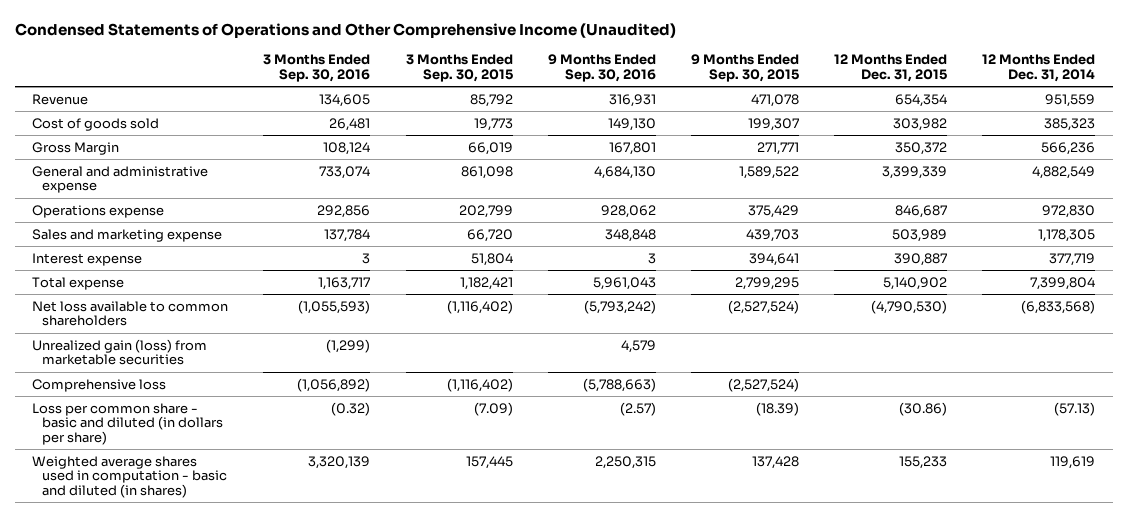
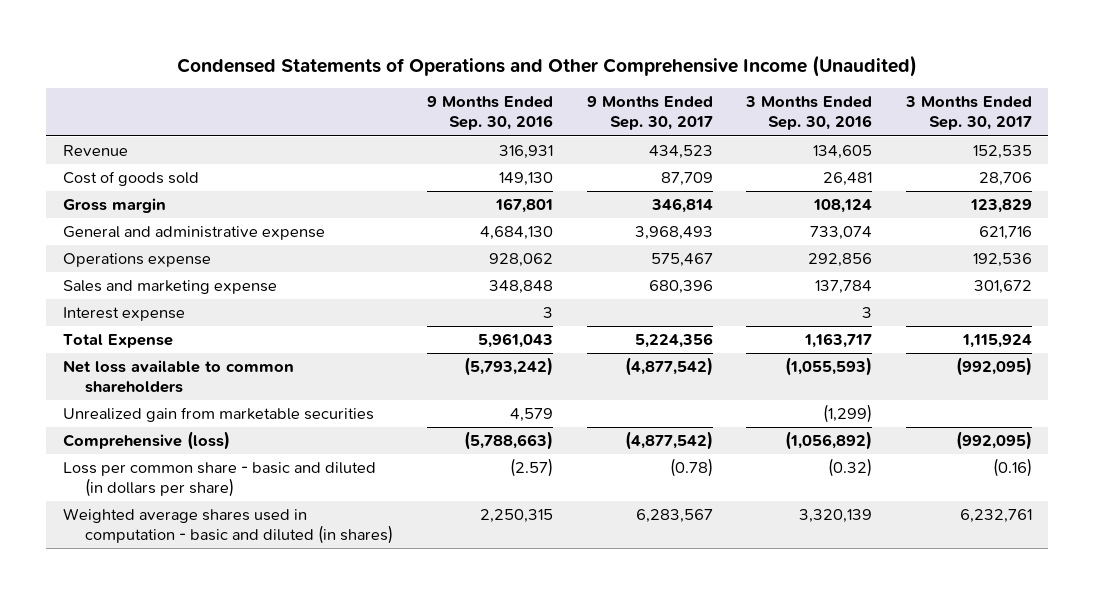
- | 3 Months Ended Sep. 30, 2016 | 3 Months Ended Sep. 30, 2015 | 9 Months Ended Sep. 30, 2016 | 9 Months Ended Sep. 30, 2015 | 12 Months Ended Dec. 31, 2015 | 12 Months Ended Dec. 31, 2014
+ | 9 Months Ended Sep. 30, 2016 | 9 Months Ended Sep. 30, 2017 | 3 Months Ended Sep. 30, 2016 | 3 Months Ended Sep. 30, 2017
- Gross Margin | 108,124 | 66,019 | 167,801 | 271,771 | 350,372 | 566,236
+ Gross margin | 167,801 | 346,814 | 108,124 | 123,829
- Total expense | 1,163,717 | 1,182,421 | 5,961,043 | 2,799,295 | 5,140,902 | 7,399,804
+ Total Expense | 5,961,043 | 5,224,356 | 1,163,717 | 1,115,924
- Unrealized gain (loss) from marketable securities | (1,299) | | 4,579 | | |
- Comprehensive loss | (1,056,892) | (1,116,402) | (5,788,663) | (2,527,524) | |
+ Unrealized gain from marketable securities | 4,579 | | (1,299) |
+ Comprehensive (loss) | (5,788,663) | (4,877,542) | (1,056,892) | (992,095)

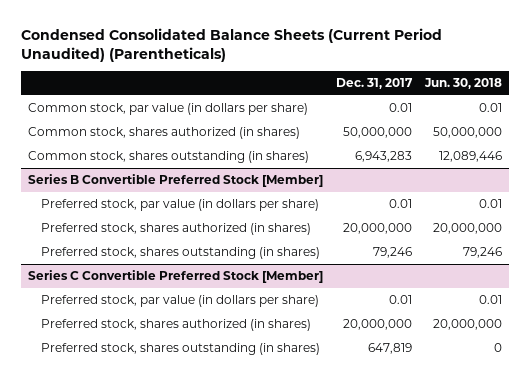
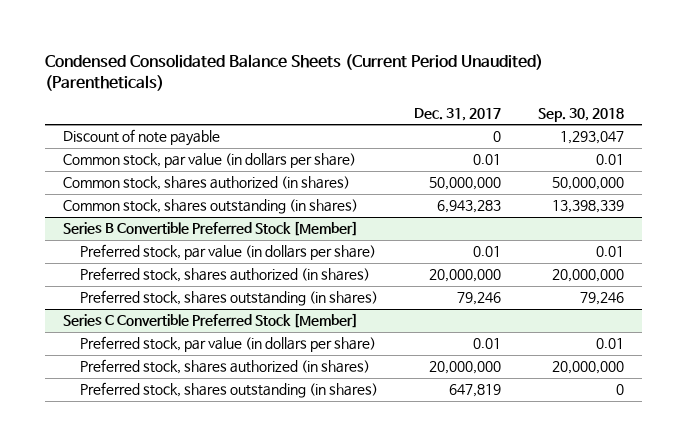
- | Dec. 31, 2017 | Jun. 30, 2018
+ | Dec. 31, 2017 | Sep. 30, 2018
+ Discount of note payable | 0 | 1,293,047

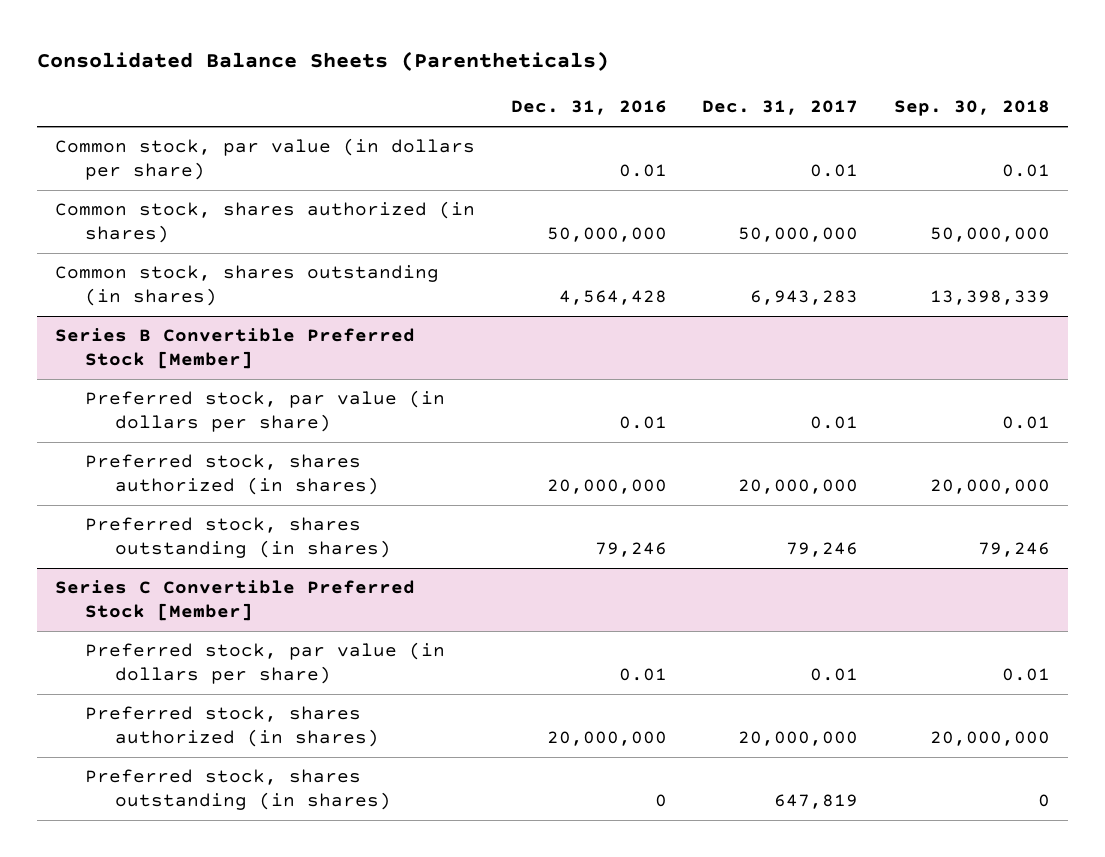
- Condensed Consolidated Balance Sheets (Current Period Unaudited) (Parentheticals)
+ Consolidated Balance Sheets (Parentheticals)
- | Dec. 31, 2017 | Sep. 30, 2018
+ | Dec. 31, 2016 | Dec. 31, 2017 | Sep. 30, 2018
- Discount of note payable | 0 | 1,293,047

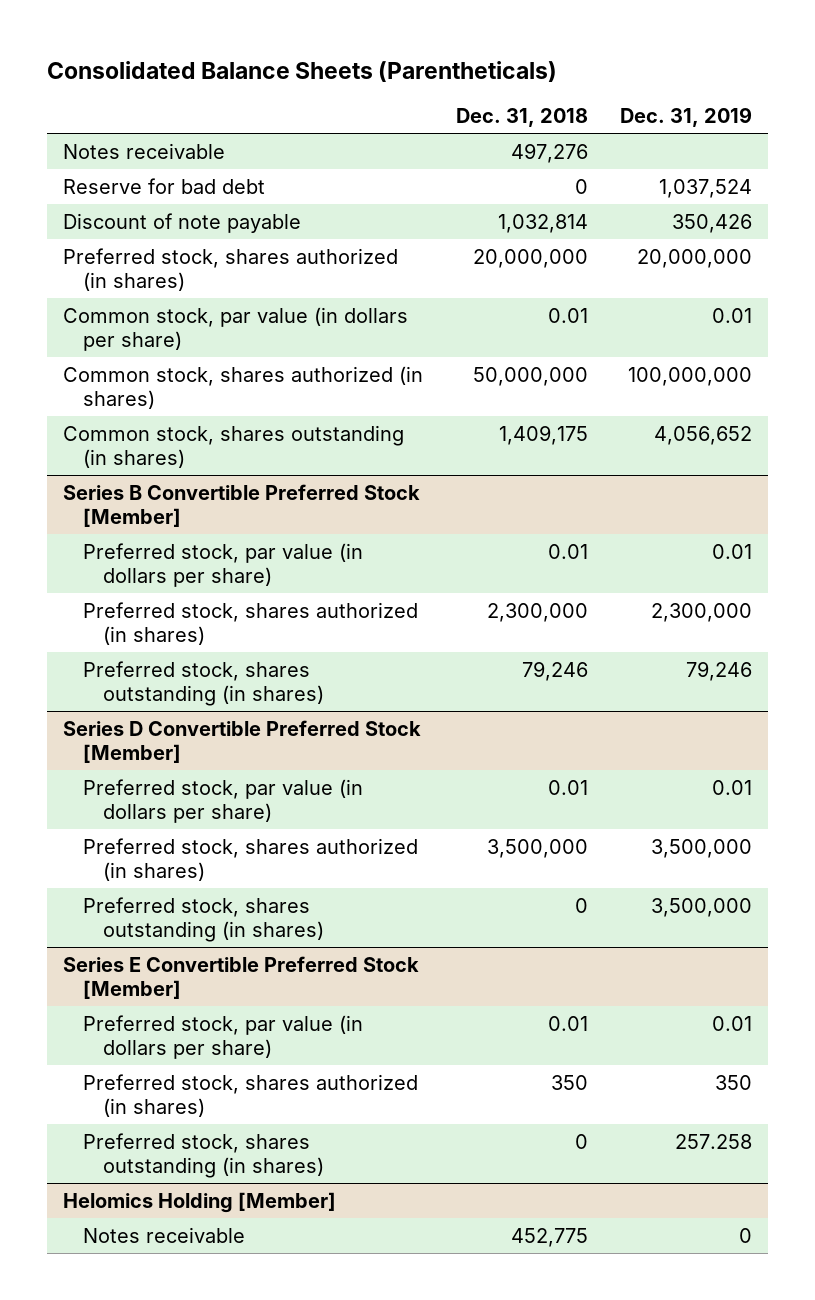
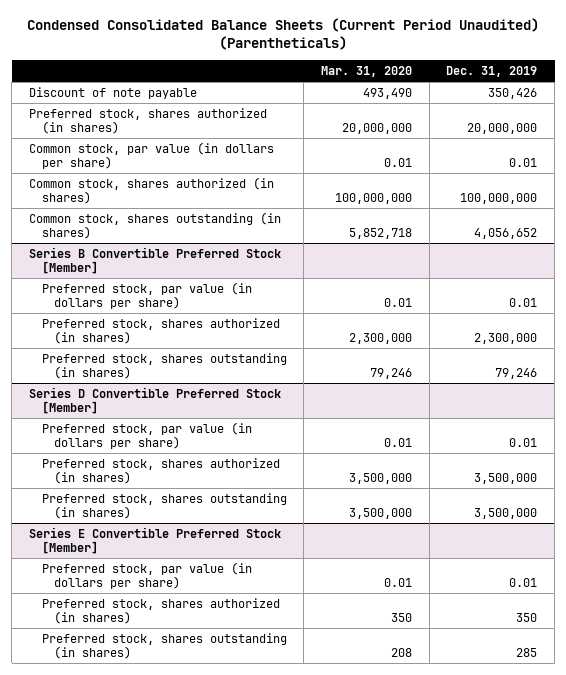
- Consolidated Balance Sheets (Parentheticals)
+ Condensed Consolidated Balance Sheets (Current Period Unaudited) (Parentheticals)
- | Dec. 31, 2018 | Dec. 31, 2019
+ | Mar. 31, 2020 | Dec. 31, 2019
- Notes receivable | 497,276 |
- Reserve for bad debt | 0 | 1,037,524
@ Series E Convertible Preferred Stock [Member]
- Preferred stock, shares outstanding (in shares) | 0 | 257.258
- Helomics Holding [Member]
- Notes receivable | 452,775 | 0
@ Series E Convertible Preferred Stock [Member]
+ Preferred stock, shares outstanding (in shares) | 208 | 285

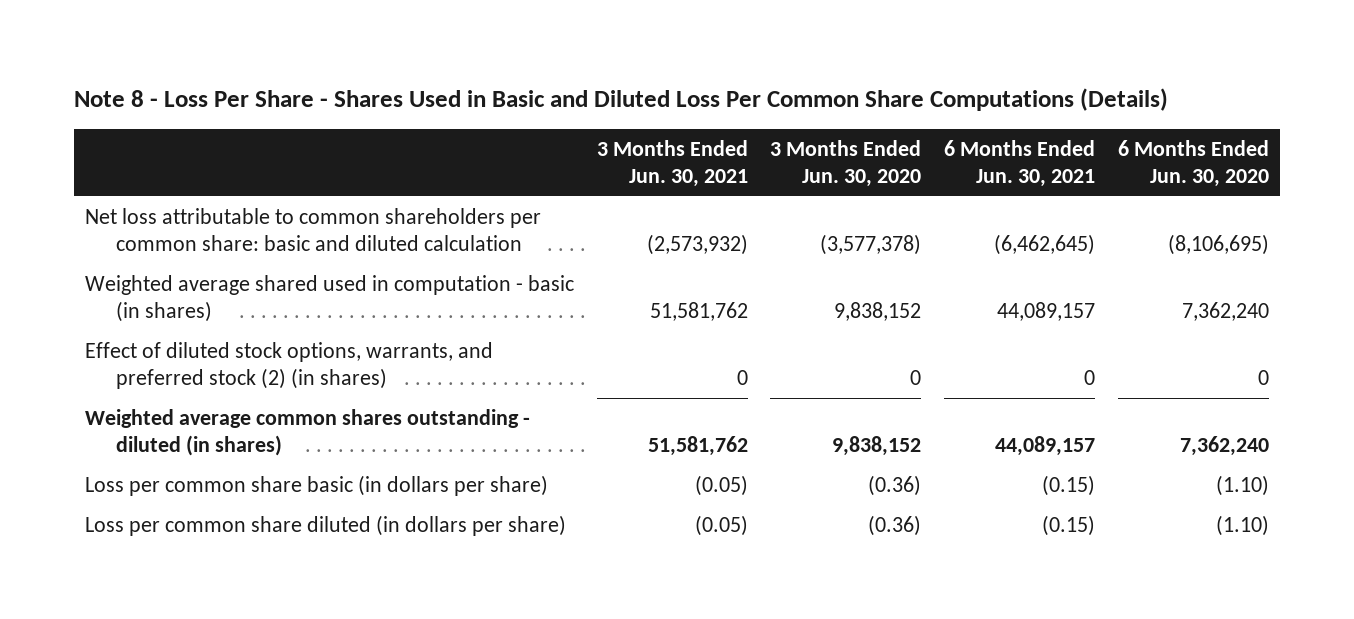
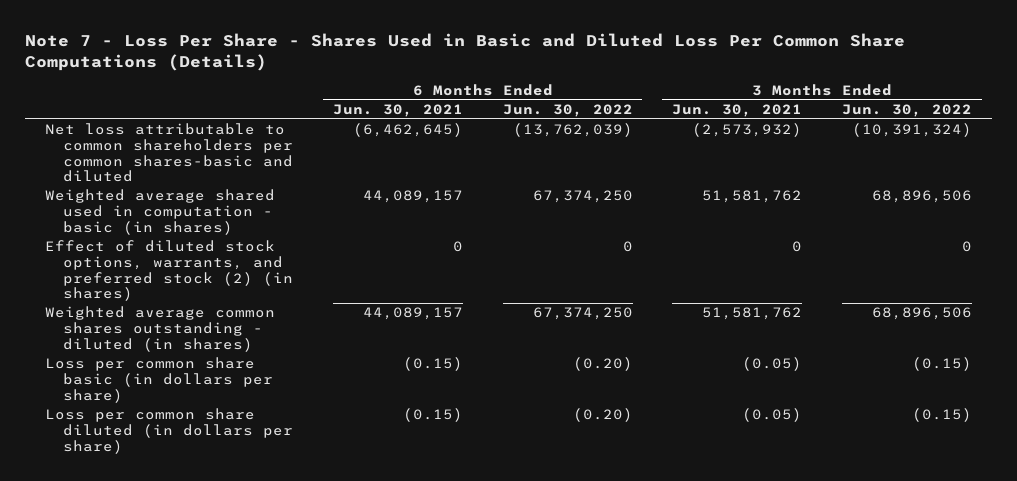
- Note 8 - Loss Per Share - Shares Used in Basic and Diluted Loss Per Common Share Computations (Details)
+ Note 7 - Loss Per Share - Shares Used in Basic and Diluted Loss Per Common Share Computations (Details)
- | 3 Months Ended Jun. 30, 2021 | 3 Months Ended Jun. 30, 2020 | 6 Months Ended Jun. 30, 2021 | 6 Months Ended Jun. 30, 2020
+ | 6 Months Ended Jun. 30, 2021 | 6 Months Ended Jun. 30, 2022 | 3 Months Ended Jun. 30, 2021 | 3 Months Ended Jun. 30, 2022
- Net loss attributable to common shareholders per common share: basic and diluted calculation | (2,573,932) | (3,577,378) | (6,462,645) | (8,106,695)
+ Net loss attributable to common shareholders per common shares-basic and diluted | (6,462,645) | (13,762,039) | (2,573,932) | (10,391,324)

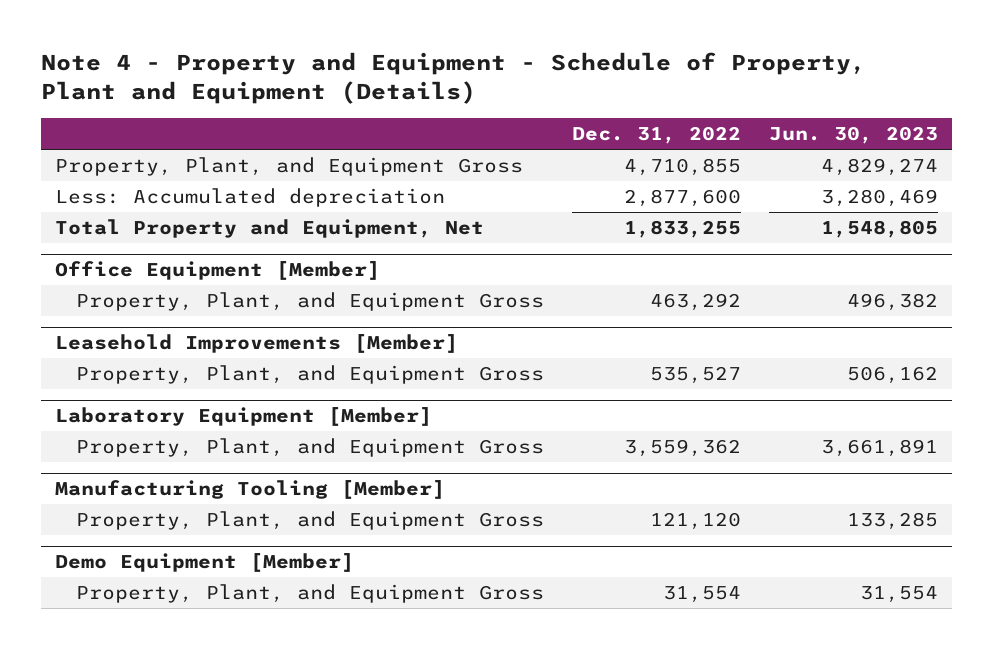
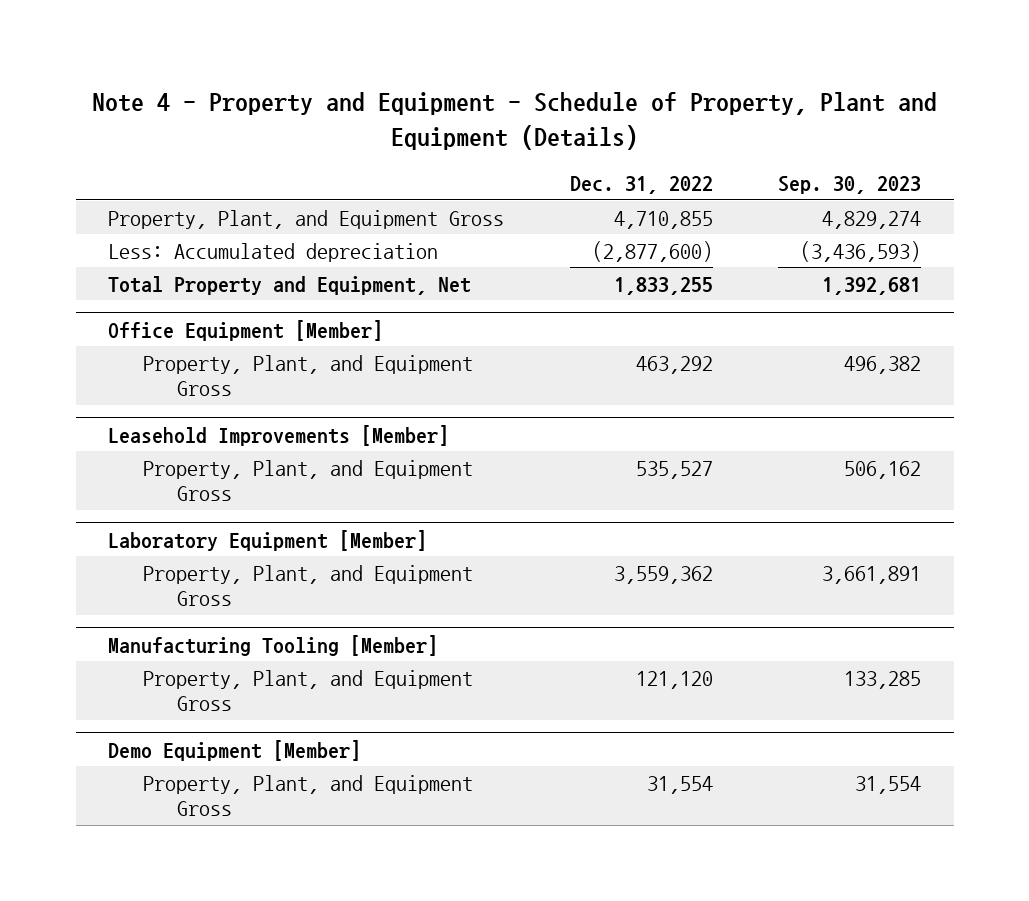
- | Dec. 31, 2022 | Jun. 30, 2023
+ | Dec. 31, 2022 | Sep. 30, 2023
- Less: Accumulated depreciation | 2,877,600 | 3,280,469
+ Less: Accumulated depreciation | (2,877,600) | (3,436,593)

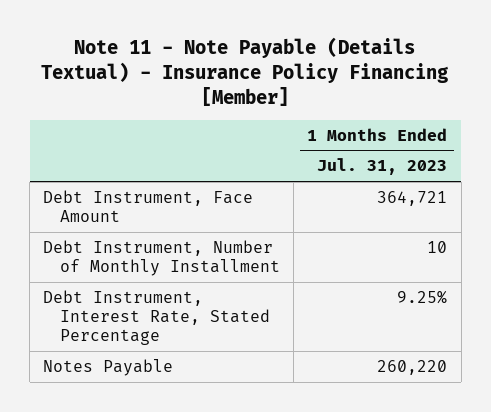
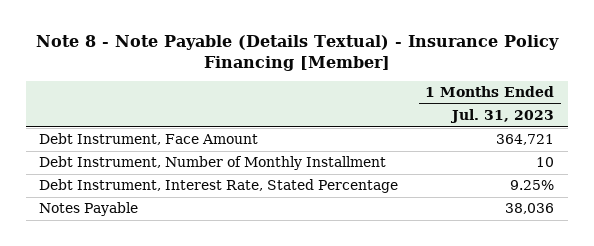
- Note 11 - Note Payable (Details Textual) - Insurance Policy Financing [Member]
+ Note 8 - Note Payable (Details Textual) - Insurance Policy Financing [Member]
- Notes Payable | 260,220
+ Notes Payable | 38,036

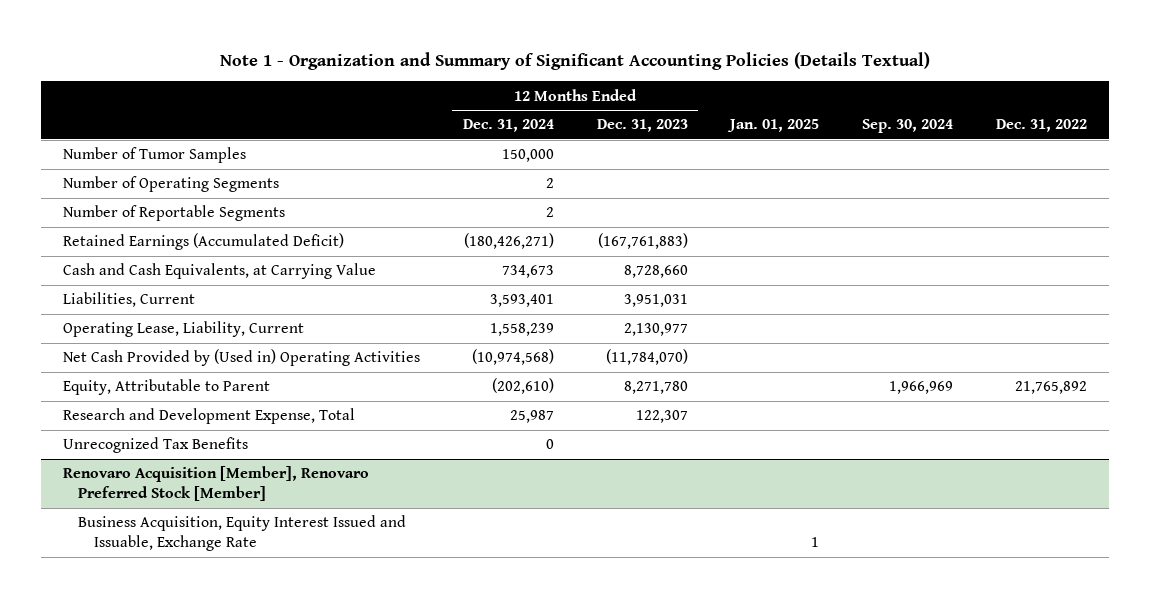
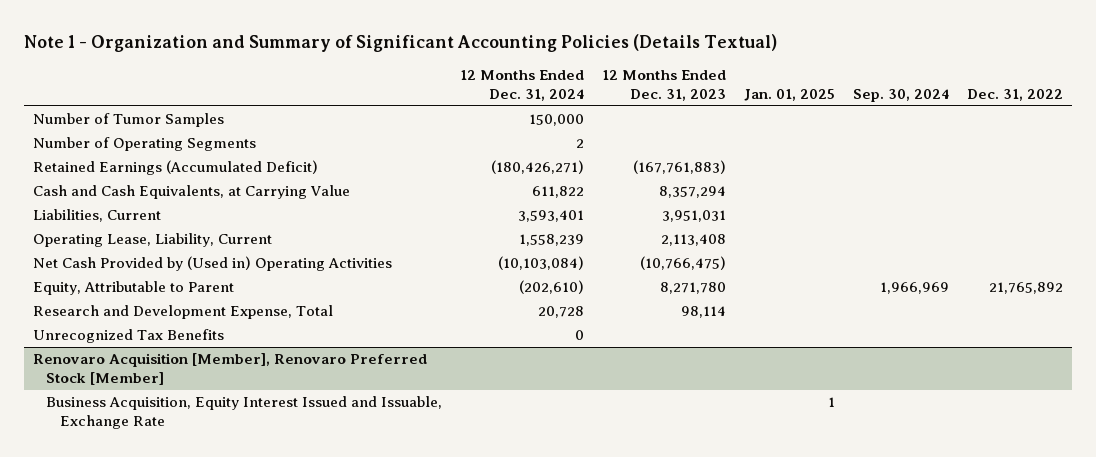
- Number of Reportable Segments | 2 | | | |
- Cash and Cash Equivalents, at Carrying Value | 734,673 | 8,728,660 | | |
+ Cash and Cash Equivalents, at Carrying Value | 611,822 | 8,357,294 | | |
- Operating Lease, Liability, Current | 1,558,239 | 2,130,977 | | |
- Net Cash Provided by (Used in) Operating Activities | (10,974,568) | (11,784,070) | | |
+ Operating Lease, Liability, Current | 1,558,239 | 2,113,408 | | |
+ Net Cash Provided by (Used in) Operating Activities | (10,103,084) | (10,766,475) | | |
- Research and Development Expense, Total | 25,987 | 122,307 | | |
+ Research and Development Expense, Total | 20,728 | 98,114 | | |

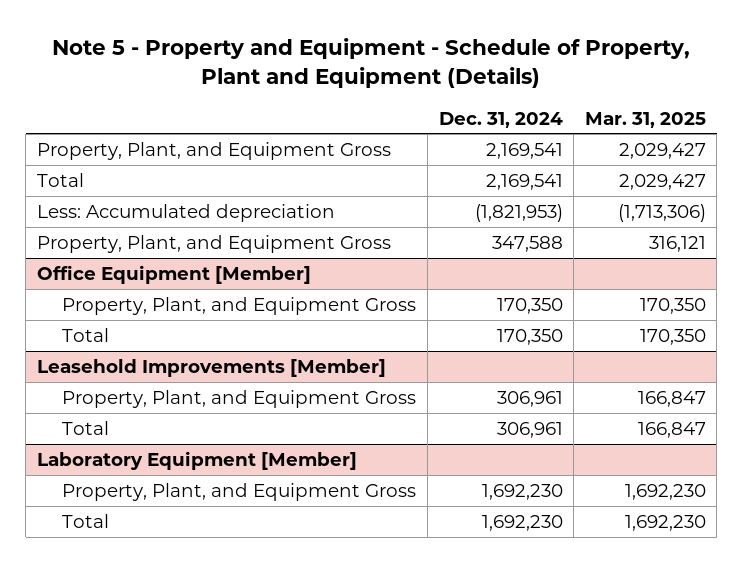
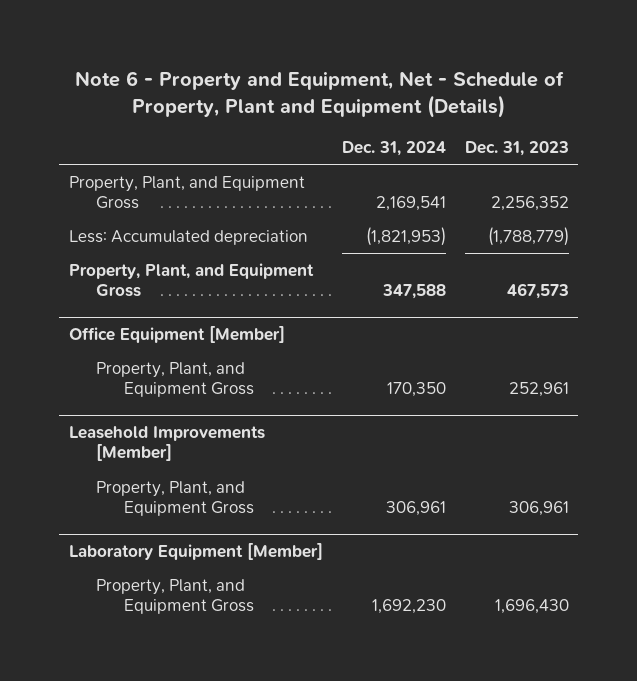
- Note 5 - Property and Equipment - Schedule of Property, Plant and Equipment (Details)
+ Note 6 - Property and Equipment, Net - Schedule of Property, Plant and Equipment (Details)
- | Dec. 31, 2024 | Mar. 31, 2025
+ | Dec. 31, 2024 | Dec. 31, 2023
- Total | 2,169,541 | 2,029,427
@ Office Equipment [Member]
- Total | 170,350 | 170,350
@ Leasehold Improvements [Member]
- Total | 306,961 | 166,847
@ Laboratory Equipment [Member]
- Total | 1,692,230 | 1,692,230

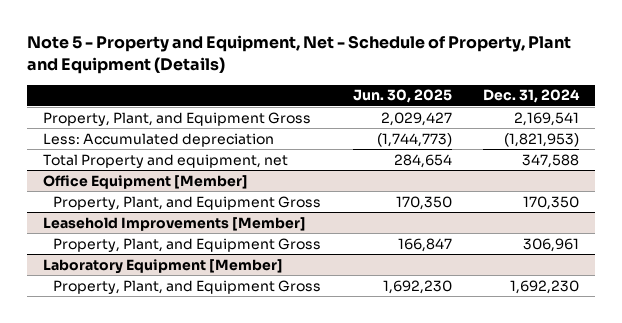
- Note 6 - Property and Equipment, Net - Schedule of Property, Plant and Equipment (Details)
+ Note 5 - Property and Equipment, Net - Schedule of Property, Plant and Equipment (Details)
- | Dec. 31, 2024 | Dec. 31, 2023
+ | Jun. 30, 2025 | Dec. 31, 2024
- Property, Plant, and Equipment Gross | 347,588 | 467,573
+ Total Property and equipment, net | 284,654 | 347,588

